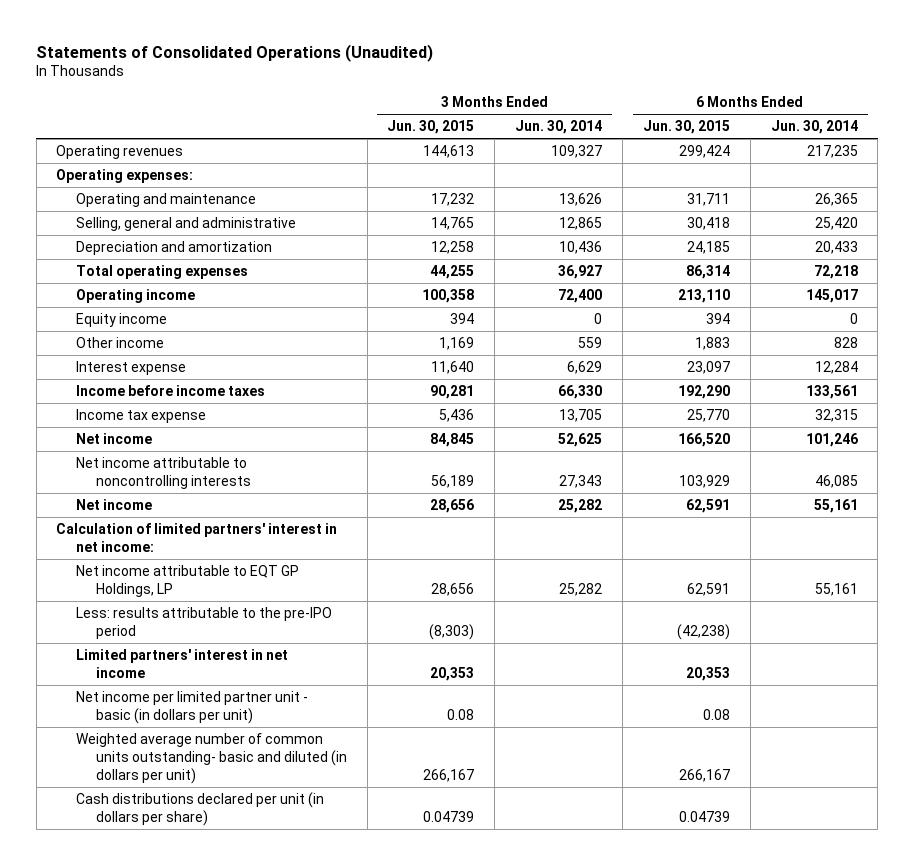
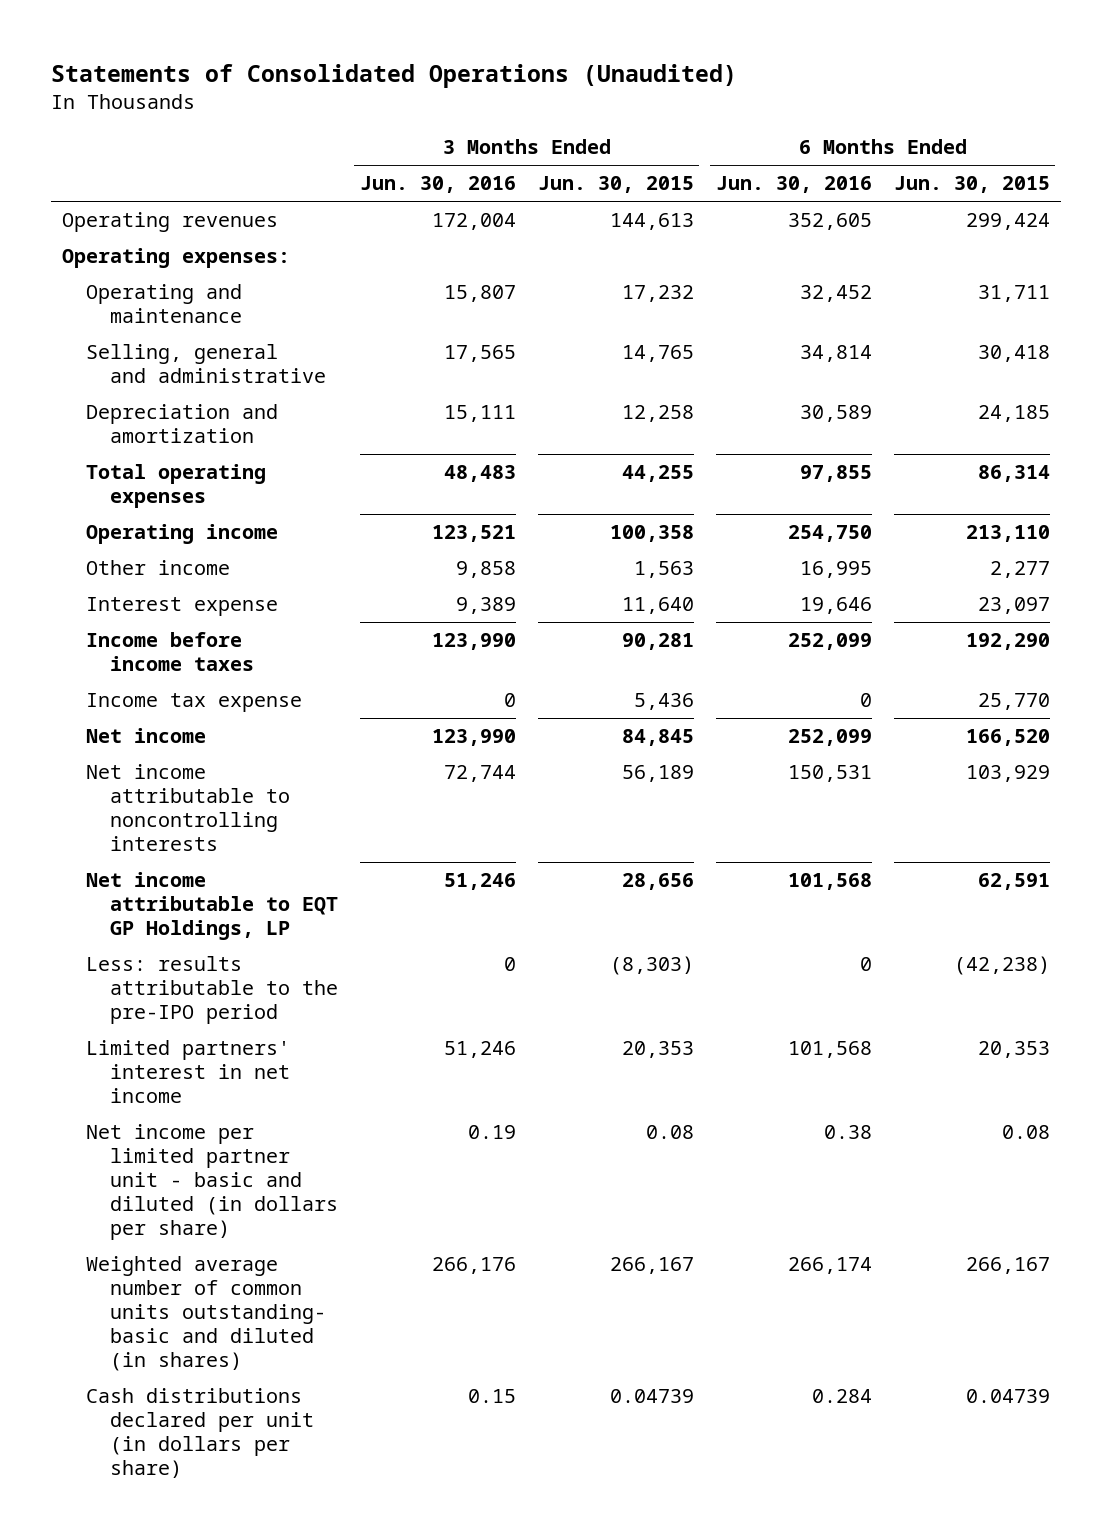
- | 3 Months Ended Jun. 30, 2015 | 3 Months Ended Jun. 30, 2014 | 6 Months Ended Jun. 30, 2015 | 6 Months Ended Jun. 30, 2014
+ | 3 Months Ended Jun. 30, 2016 | 3 Months Ended Jun. 30, 2015 | 6 Months Ended Jun. 30, 2016 | 6 Months Ended Jun. 30, 2015
- Equity income | 394 | 0 | 394 | 0
- Other income | 1,169 | 559 | 1,883 | 828
+ Other income | 9,858 | 1,563 | 16,995 | 2,277
- Net income | 28,656 | 25,282 | 62,591 | 55,161
- Calculation of limited partners' interest in net income:
- Net income per limited partner unit - basic (in dollars per unit) | 0.08 | | 0.08 |
- Weighted average number of common units outstanding- basic and diluted (in dollars per unit) | 266,167 | | 266,167 |
+ Net income per limited partner unit - basic and diluted (in dollars per share) | 0.19 | 0.08 | 0.38 | 0.08
+ Weighted average number of common units outstanding- basic and diluted (in shares) | 266,176 | 266,167 | 266,174 | 266,167

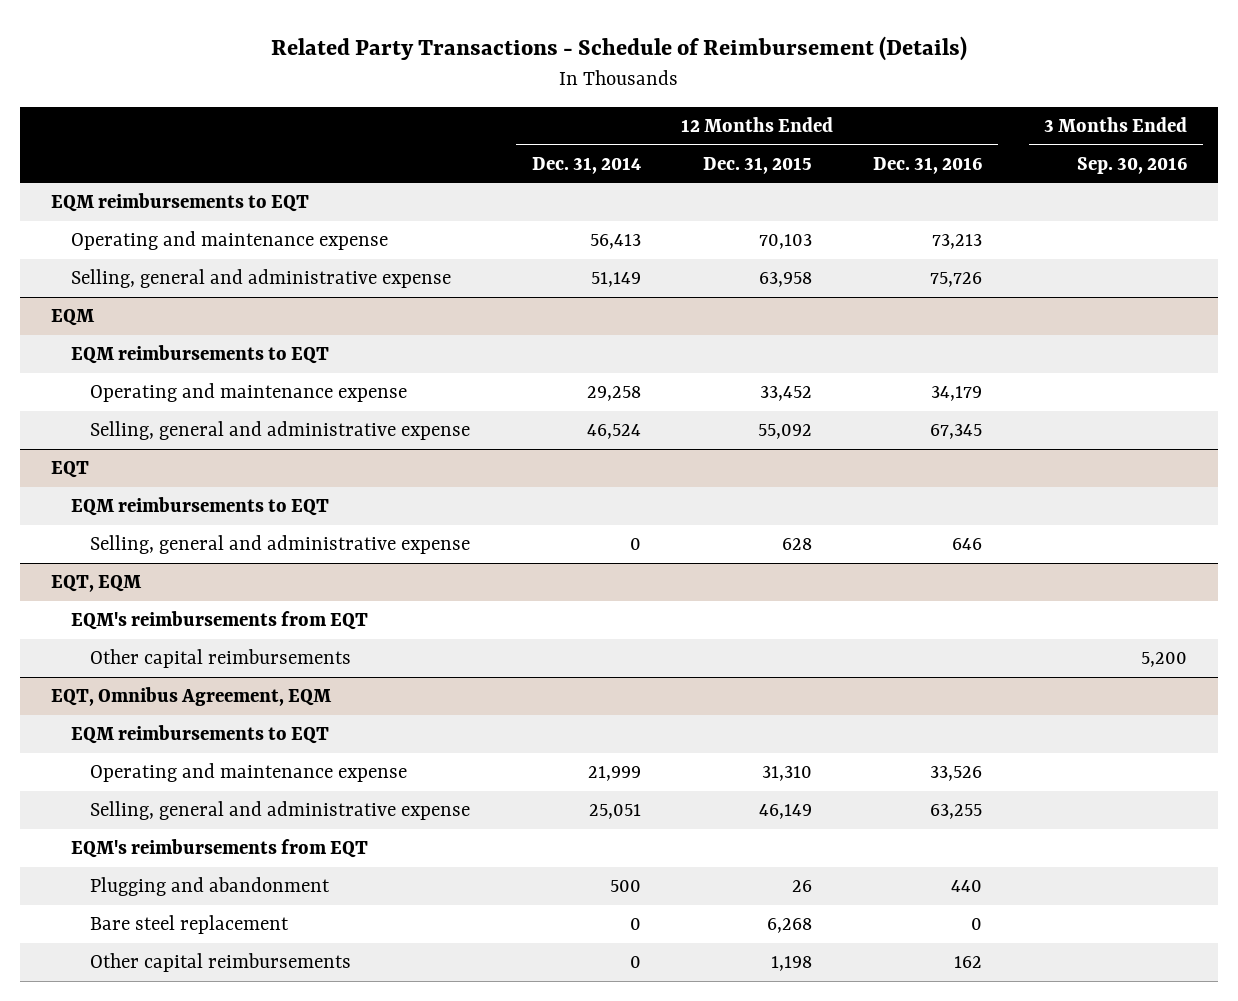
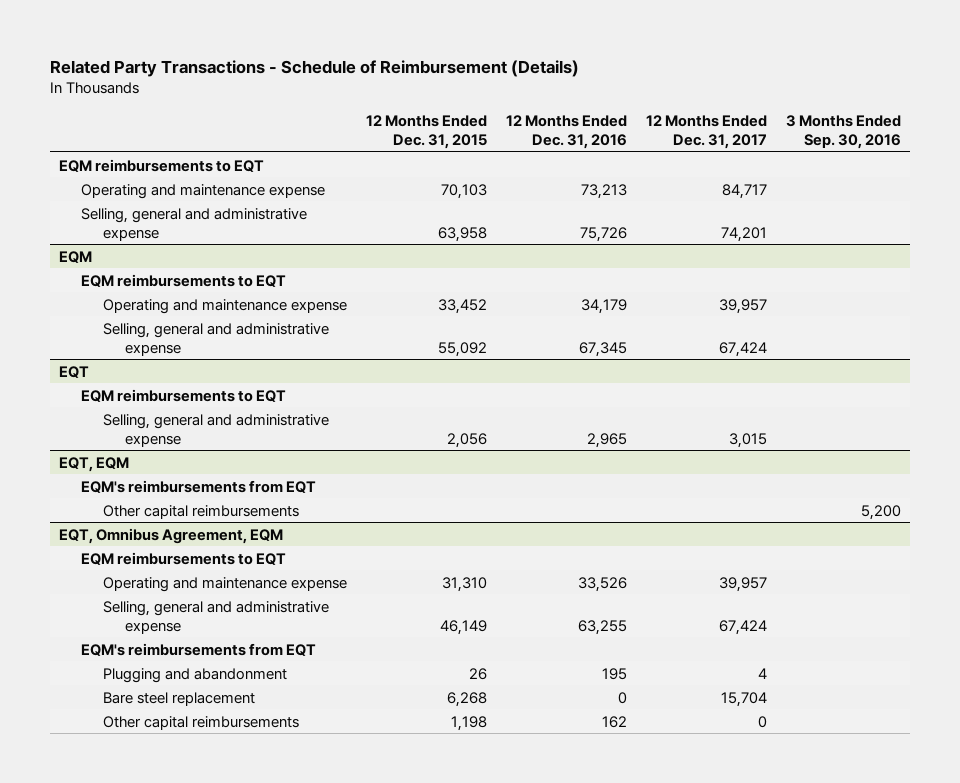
- | 12 Months Ended Dec. 31, 2014 | 12 Months Ended Dec. 31, 2015 | 12 Months Ended Dec. 31, 2016 | 3 Months Ended Sep. 30, 2016
+ | 12 Months Ended Dec. 31, 2015 | 12 Months Ended Dec. 31, 2016 | 12 Months Ended Dec. 31, 2017 | 3 Months Ended Sep. 30, 2016
@ EQT
- Selling, general and administrative expense | 0 | 628 | 646 |
+ Selling, general and administrative expense | 2,056 | 2,965 | 3,015 |
@ EQT, Omnibus Agreement, EQM
- Plugging and abandonment | 500 | 26 | 440 |
+ Plugging and abandonment | 26 | 195 | 4 |

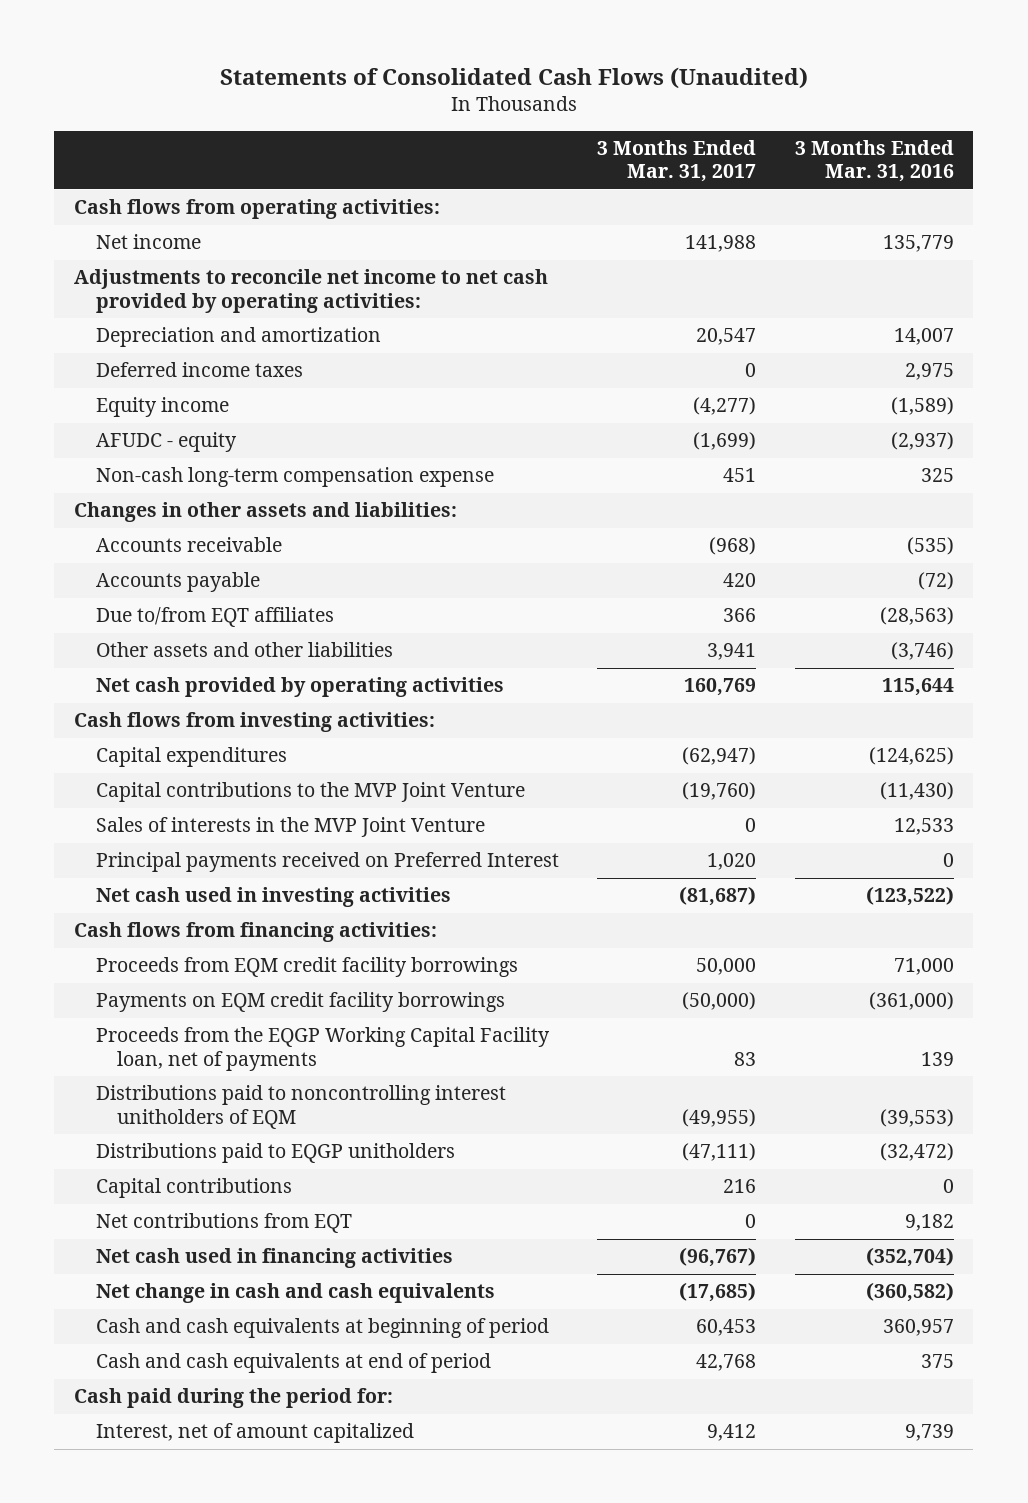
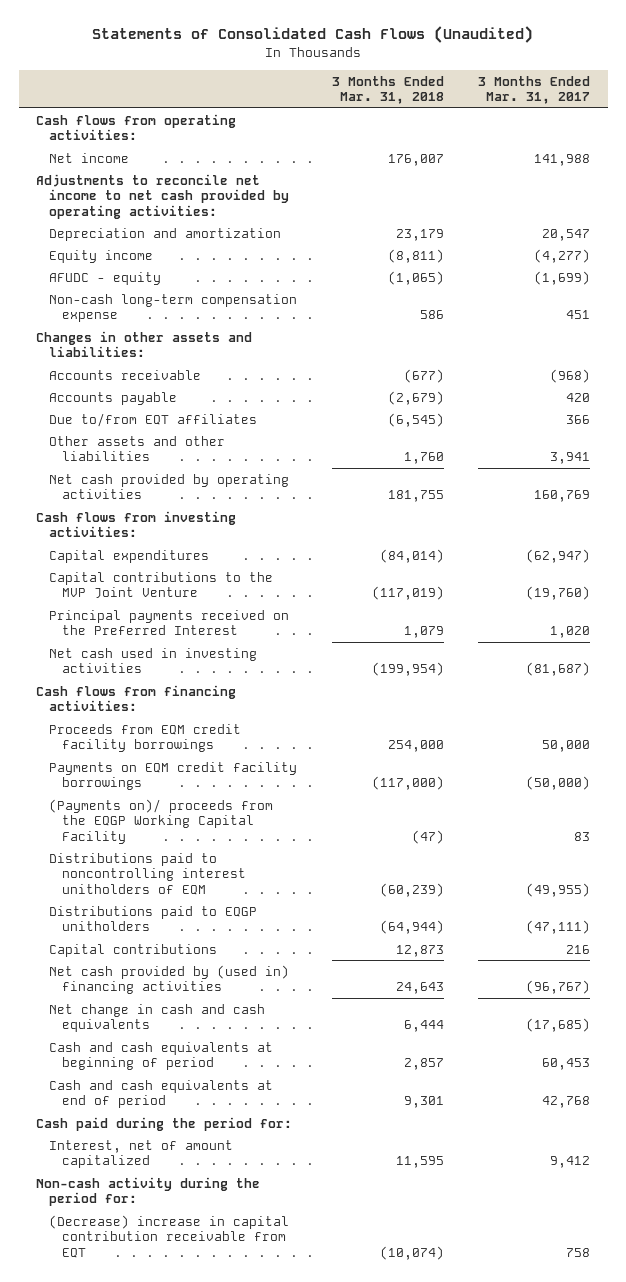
- | 3 Months Ended Mar. 31, 2017 | 3 Months Ended Mar. 31, 2016
+ | 3 Months Ended Mar. 31, 2018 | 3 Months Ended Mar. 31, 2017
- Deferred income taxes | 0 | 2,975
- Sales of interests in the MVP Joint Venture | 0 | 12,533
- Principal payments received on Preferred Interest | 1,020 | 0
+ Principal payments received on the Preferred Interest | 1,079 | 1,020
- Proceeds from the EQGP Working Capital Facility loan, net of payments | 83 | 139
+ (Payments on)/ proceeds from the EQGP Working Capital Facility | (47) | 83
- Net contributions from EQT | 0 | 9,182
- Net cash used in financing activities | (96,767) | (352,704)
+ Net cash provided by (used in) financing activities | 24,643 | (96,767)
+ Non-cash activity during the period for:
+ (Decrease) increase in capital contribution receivable from EQT | (10,074) | 758

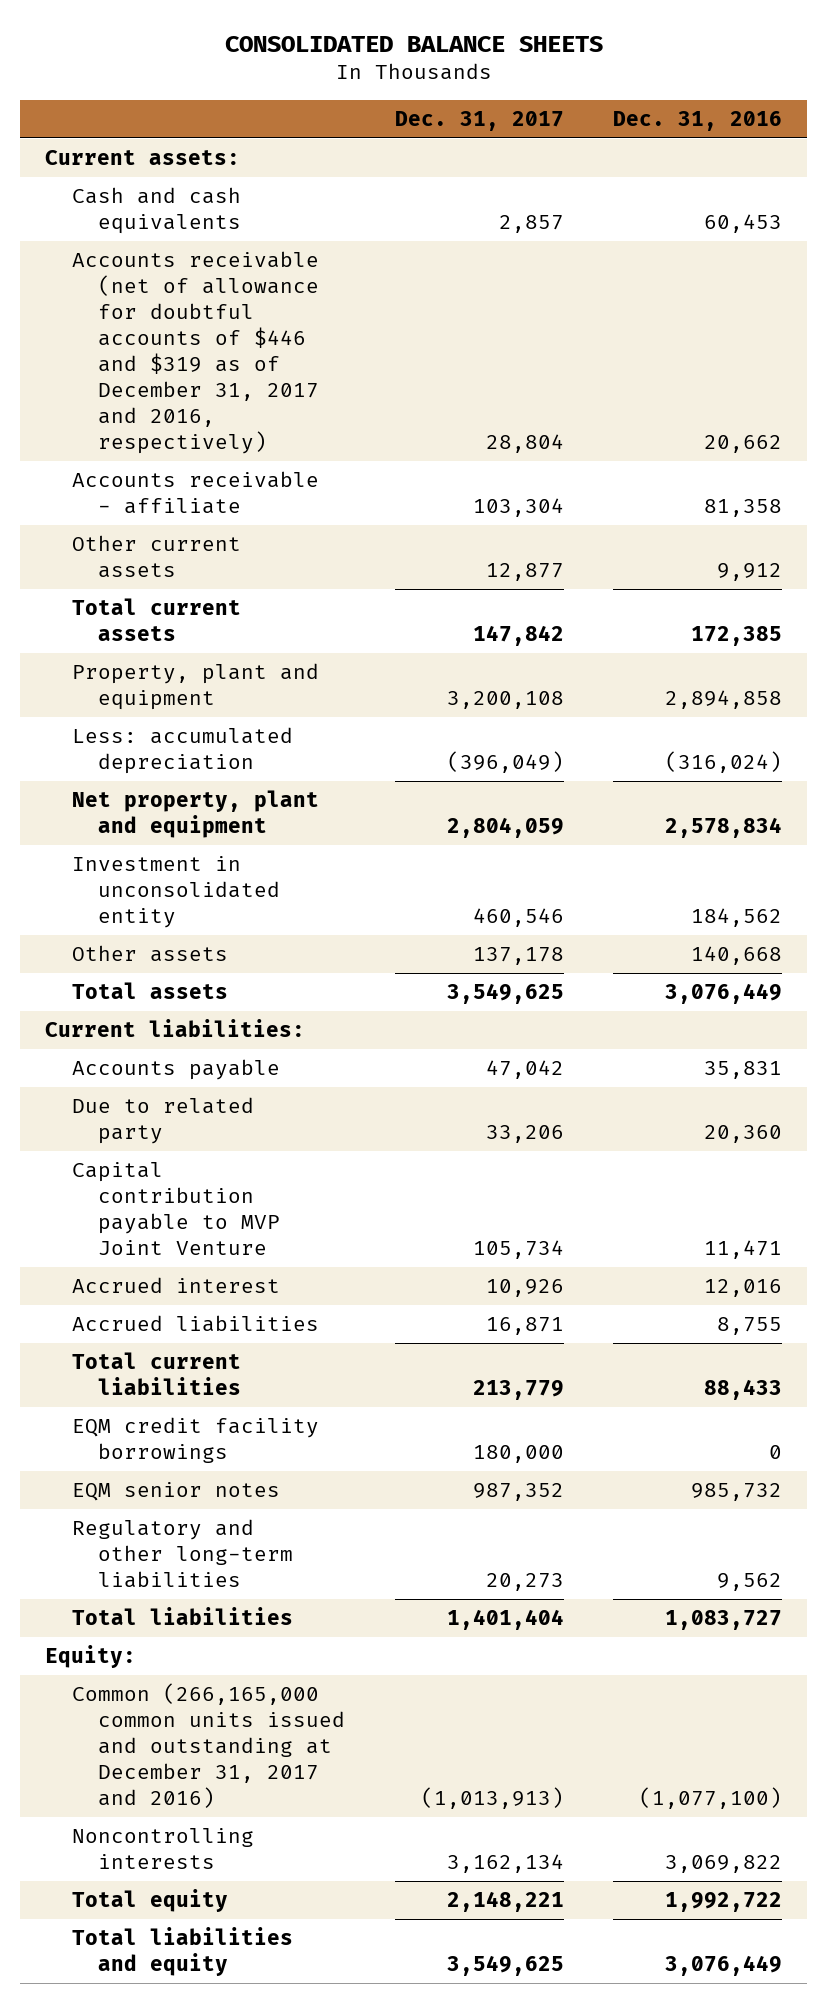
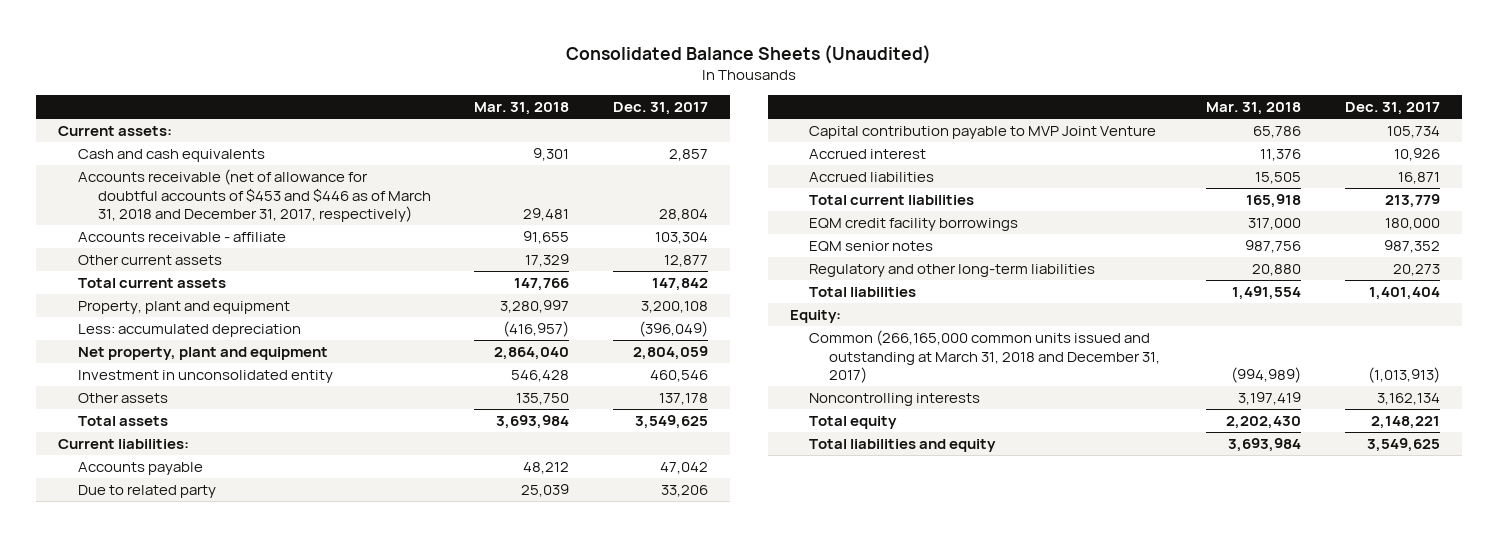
- CONSOLIDATED BALANCE SHEETS
+ Consolidated Balance Sheets (Unaudited)
- | Dec. 31, 2017 | Dec. 31, 2016
+ | Mar. 31, 2018 | Dec. 31, 2017
- Accounts receivable (net of allowance for doubtful accounts of $446 and $319 as of December 31, 2017 and 2016, respectively) | 28,804 | 20,662
+ Accounts receivable (net of allowance for doubtful accounts of $453 and $446 as of March 31, 2018 and December 31, 2017, respectively) | 29,481 | 28,804
- Common (266,165,000 common units issued and outstanding at December 31, 2017 and 2016) | (1,013,913) | (1,077,100)
+ Common (266,165,000 common units issued and outstanding at March 31, 2018 and December 31, 2017) | (994,989) | (1,013,913)

